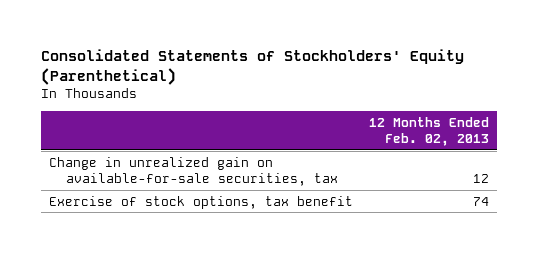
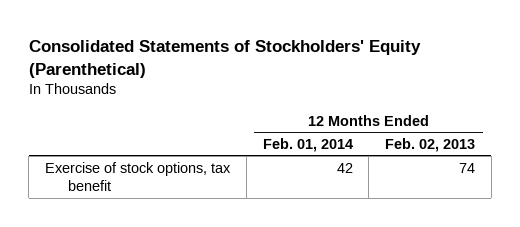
- | 12 Months Ended Feb. 02, 2013
+ | 12 Months Ended Feb. 01, 2014 | 12 Months Ended Feb. 02, 2013
- Change in unrealized gain on available-for-sale securities, tax | 12

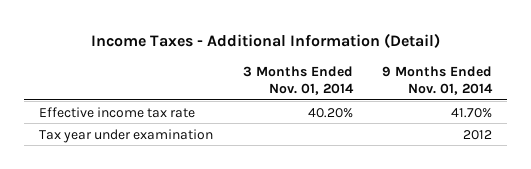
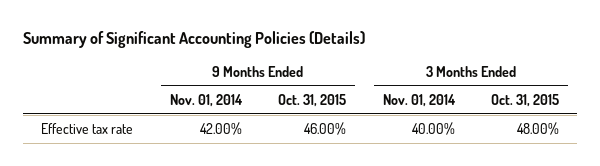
- Income Taxes - Additional Information (Detail)
+ Summary of Significant Accounting Policies (Details)
- | 3 Months Ended Nov. 01, 2014 | 9 Months Ended Nov. 01, 2014
+ | 9 Months Ended Nov. 01, 2014 | 9 Months Ended Oct. 31, 2015 | 3 Months Ended Nov. 01, 2014 | 3 Months Ended Oct. 31, 2015
- Effective income tax rate | 40.20% | 41.70%
- Tax year under examination | | 2012
+ Effective tax rate | 42.00% | 46.00% | 40.00% | 48.00%

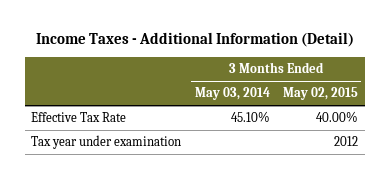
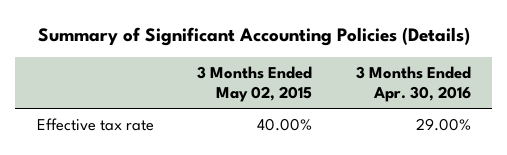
- Income Taxes - Additional Information (Detail)
+ Summary of Significant Accounting Policies (Details)
- | 3 Months Ended May 03, 2014 | 3 Months Ended May 02, 2015
+ | 3 Months Ended May 02, 2015 | 3 Months Ended Apr. 30, 2016
- Effective Tax Rate | 45.10% | 40.00%
- Tax year under examination | | 2012
+ Effective tax rate | 40.00% | 29.00%

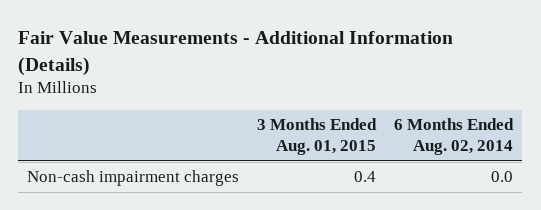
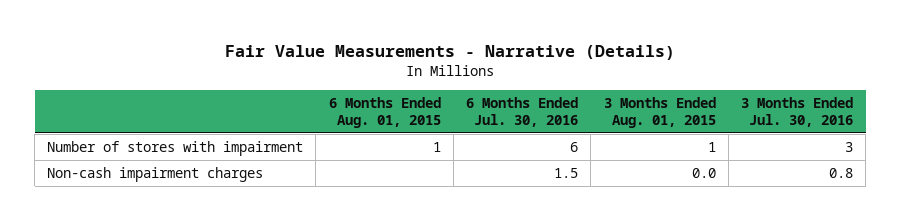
- Fair Value Measurements - Additional Information (Details)
+ Fair Value Measurements - Narrative (Details)
- | 3 Months Ended Aug. 01, 2015 | 6 Months Ended Aug. 02, 2014
+ | 6 Months Ended Aug. 01, 2015 | 6 Months Ended Jul. 30, 2016 | 3 Months Ended Aug. 01, 2015 | 3 Months Ended Jul. 30, 2016
- Non-cash impairment charges | 0.4 | 0.0
+ Number of stores with impairment | 1 | 6 | 1 | 3
+ Non-cash impairment charges | | 1.5 | 0.0 | 0.8

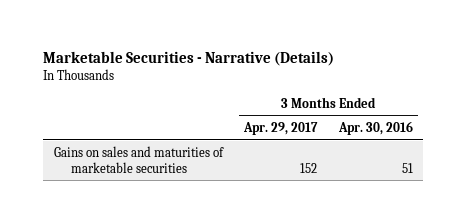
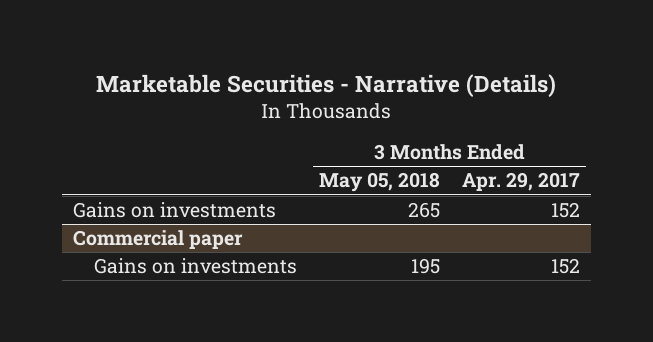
- | 3 Months Ended Apr. 29, 2017 | 3 Months Ended Apr. 30, 2016
+ | 3 Months Ended May 05, 2018 | 3 Months Ended Apr. 29, 2017
- Gains on sales and maturities of marketable securities | 152 | 51
+ Gains on investments | 265 | 152
+ Commercial paper
+ Gains on investments | 195 | 152

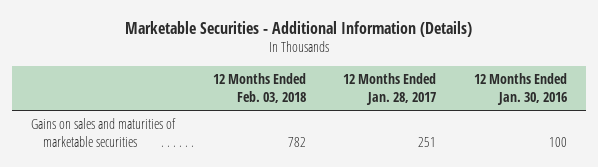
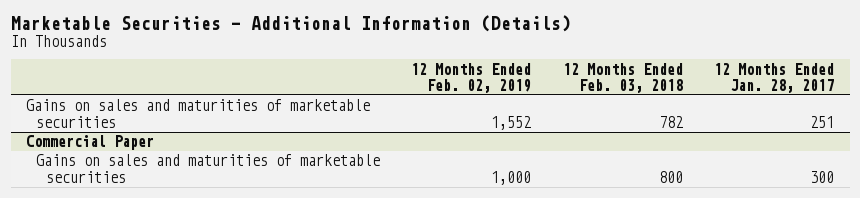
- | 12 Months Ended Feb. 03, 2018 | 12 Months Ended Jan. 28, 2017 | 12 Months Ended Jan. 30, 2016
+ | 12 Months Ended Feb. 02, 2019 | 12 Months Ended Feb. 03, 2018 | 12 Months Ended Jan. 28, 2017
+ Commercial Paper
+ Gains on sales and maturities of marketable securities | 1,000 | 800 | 300

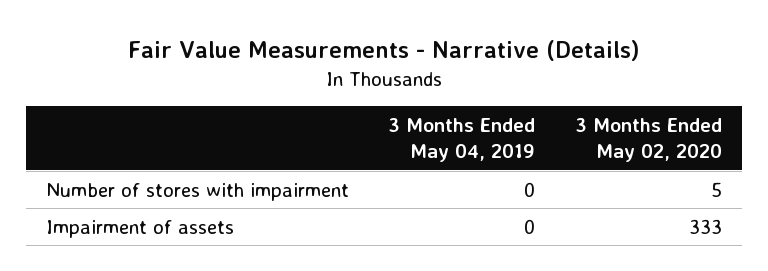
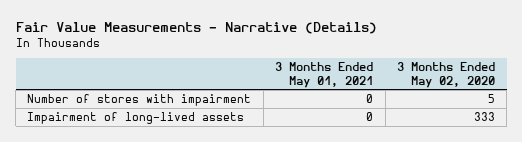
- | 3 Months Ended May 04, 2019 | 3 Months Ended May 02, 2020
+ | 3 Months Ended May 01, 2021 | 3 Months Ended May 02, 2020
- Impairment of assets | 0 | 333
+ Impairment of long-lived assets | 0 | 333

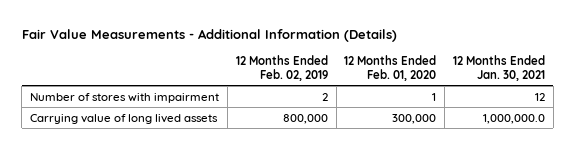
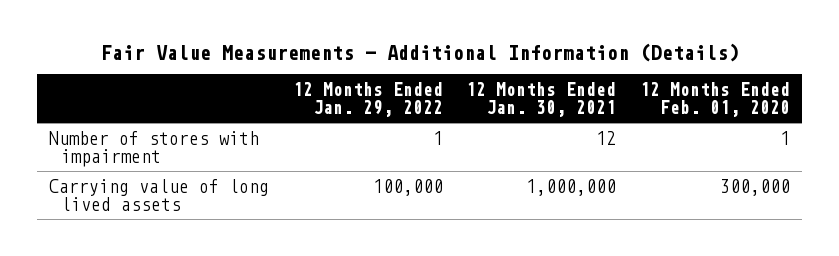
- | 12 Months Ended Feb. 02, 2019 | 12 Months Ended Feb. 01, 2020 | 12 Months Ended Jan. 30, 2021
+ | 12 Months Ended Jan. 29, 2022 | 12 Months Ended Jan. 30, 2021 | 12 Months Ended Feb. 01, 2020
- Carrying value of long lived assets | 800,000 | 300,000 | 1,000,000.0
+ Carrying value of long lived assets | 100,000 | 1,000,000 | 300,000

